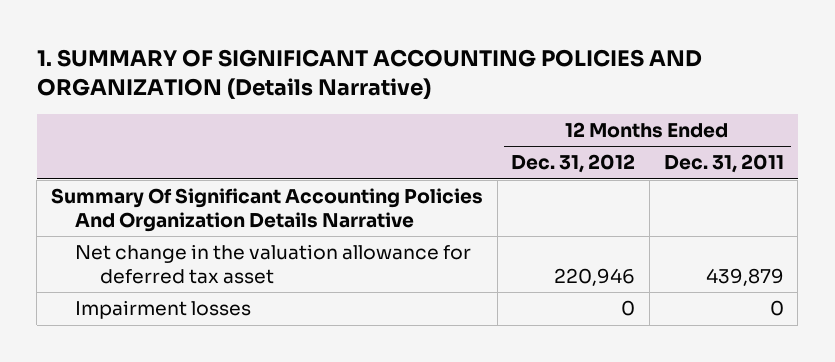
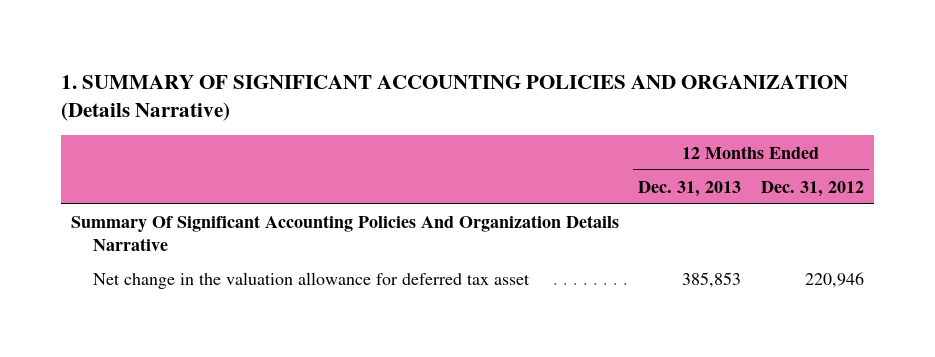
- | 12 Months Ended Dec. 31, 2012 | 12 Months Ended Dec. 31, 2011
+ | 12 Months Ended Dec. 31, 2013 | 12 Months Ended Dec. 31, 2012
- Impairment losses | 0 | 0

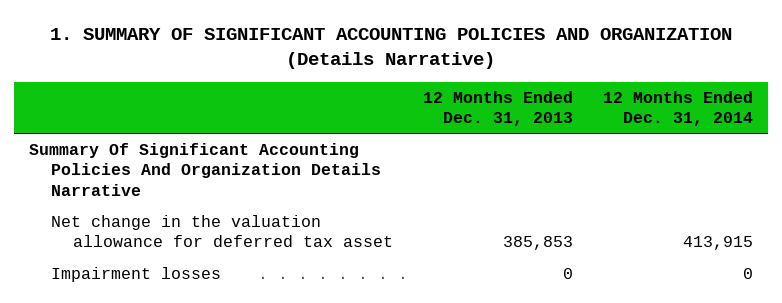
- | 12 Months Ended Dec. 31, 2013 | 12 Months Ended Dec. 31, 2012
+ | 12 Months Ended Dec. 31, 2013 | 12 Months Ended Dec. 31, 2014
+ Impairment losses | 0 | 0

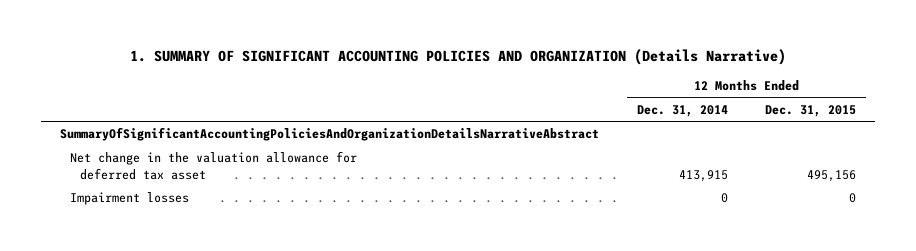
- | 12 Months Ended Dec. 31, 2013 | 12 Months Ended Dec. 31, 2014
+ | 12 Months Ended Dec. 31, 2014 | 12 Months Ended Dec. 31, 2015
- Summary Of Significant Accounting Policies And Organization Details Narrative
+ SummaryOfSignificantAccountingPoliciesAndOrganizationDetailsNarrativeAbstract

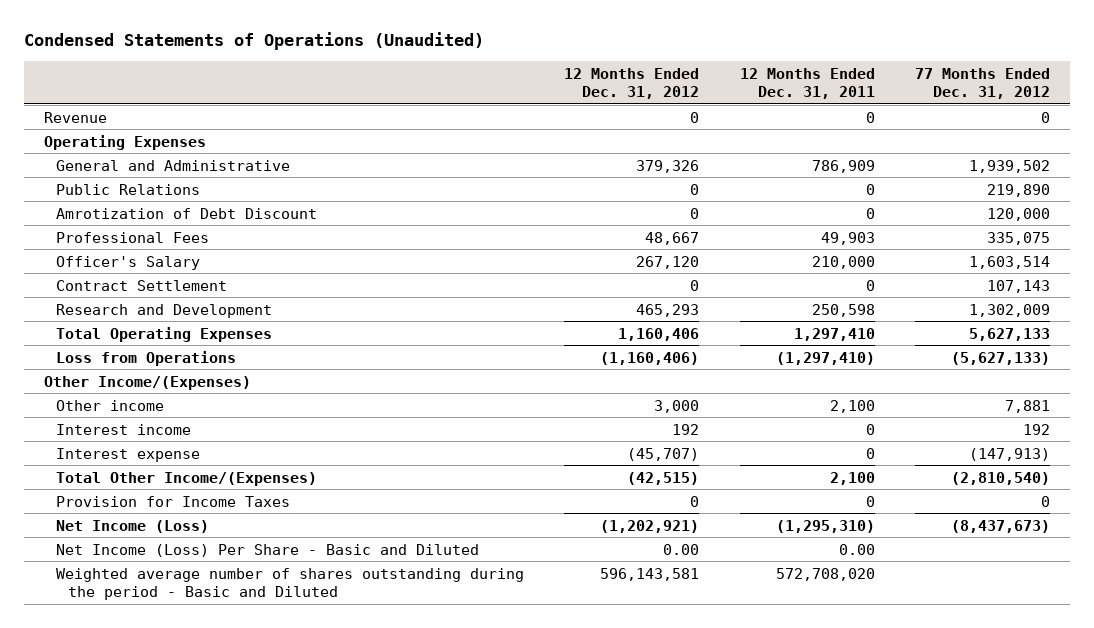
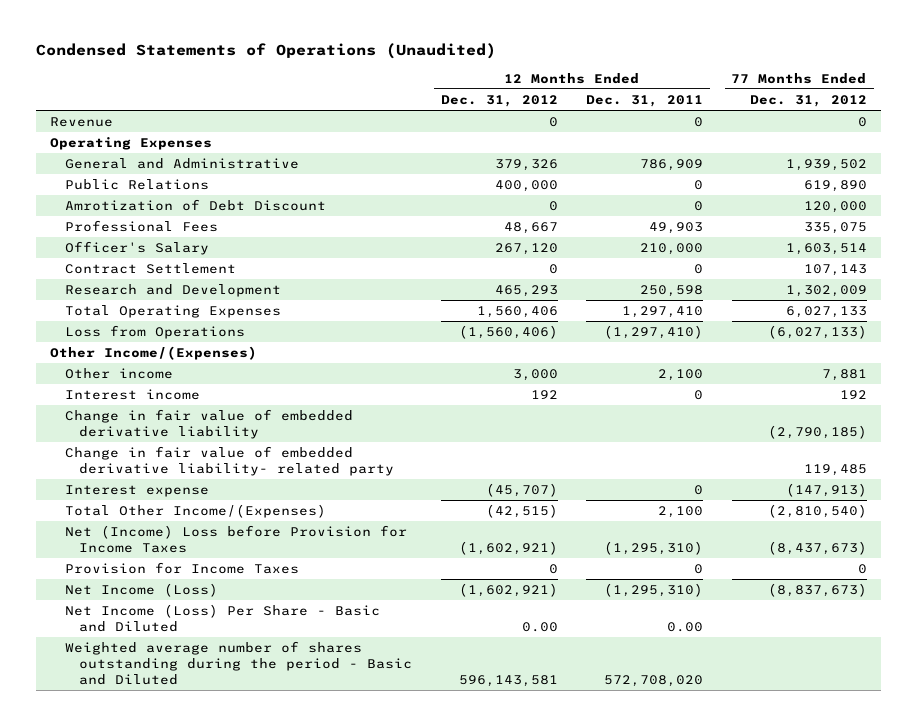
- Public Relations | 0 | 0 | 219,890
+ Public Relations | 400,000 | 0 | 619,890
- Total Operating Expenses | 1,160,406 | 1,297,410 | 5,627,133
- Loss from Operations | (1,160,406) | (1,297,410) | (5,627,133)
+ Total Operating Expenses | 1,560,406 | 1,297,410 | 6,027,133
+ Loss from Operations | (1,560,406) | (1,297,410) | (6,027,133)
+ Change in fair value of embedded derivative liability | | | (2,790,185)
+ Change in fair value of embedded derivative liability- related party | | | 119,485
+ Net (Income) Loss before Provision for Income Taxes | (1,602,921) | (1,295,310) | (8,437,673)
- Net Income (Loss) | (1,202,921) | (1,295,310) | (8,437,673)
+ Net Income (Loss) | (1,602,921) | (1,295,310) | (8,837,673)

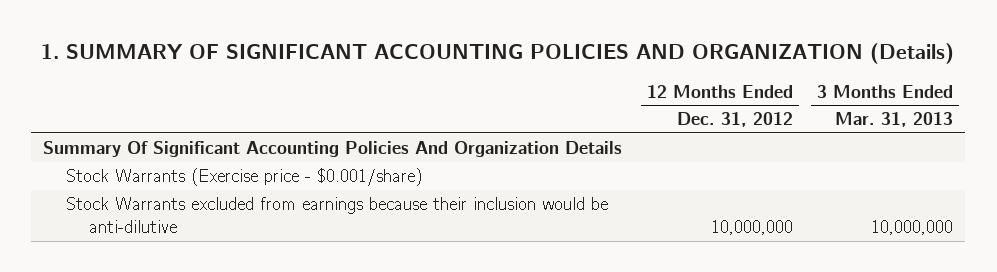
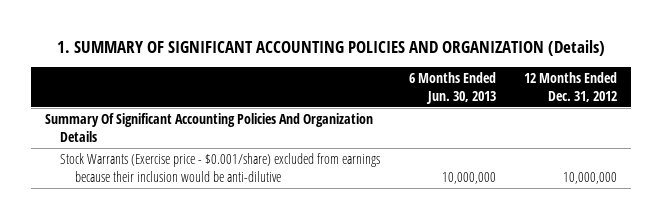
- | 12 Months Ended Dec. 31, 2012 | 3 Months Ended Mar. 31, 2013
+ | 6 Months Ended Jun. 30, 2013 | 12 Months Ended Dec. 31, 2012
- Stock Warrants (Exercise price - $0.001/share)
- Stock Warrants excluded from earnings because their inclusion would be anti-dilutive | 10,000,000 | 10,000,000
+ Stock Warrants (Exercise price - $0.001/share) excluded from earnings because their inclusion would be anti-dilutive | 10,000,000 | 10,000,000

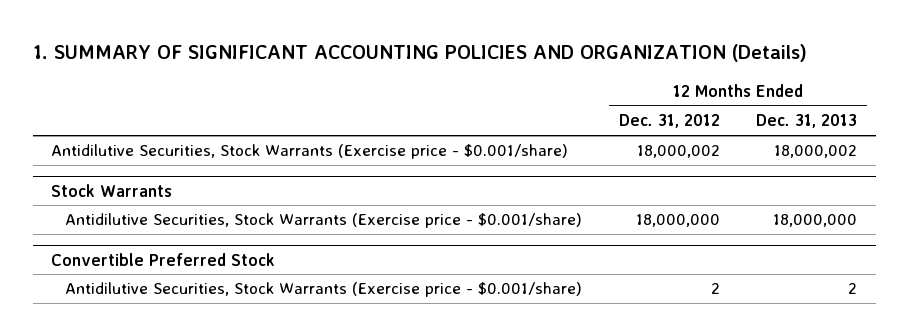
- | 6 Months Ended Jun. 30, 2013 | 12 Months Ended Dec. 31, 2012
+ | 12 Months Ended Dec. 31, 2012 | 12 Months Ended Dec. 31, 2013
- Summary Of Significant Accounting Policies And Organization Details
- Stock Warrants (Exercise price - $0.001/share) excluded from earnings because their inclusion would be anti-dilutive | 10,000,000 | 10,000,000
+ Antidilutive Securities, Stock Warrants (Exercise price - $0.001/share) | 18,000,002 | 18,000,002
+ Stock Warrants
+ Antidilutive Securities, Stock Warrants (Exercise price - $0.001/share) | 18,000,000 | 18,000,000
+ Convertible Preferred Stock
+ Antidilutive Securities, Stock Warrants (Exercise price - $0.001/share) | 2 | 2

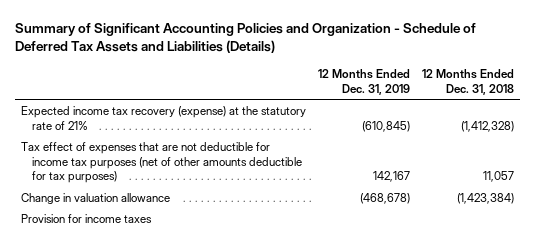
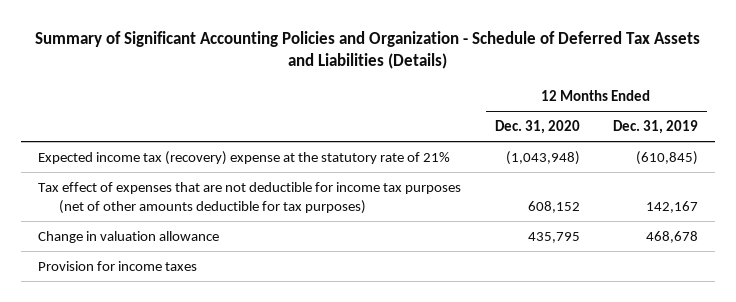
- | 12 Months Ended Dec. 31, 2019 | 12 Months Ended Dec. 31, 2018
+ | 12 Months Ended Dec. 31, 2020 | 12 Months Ended Dec. 31, 2019
- Expected income tax recovery (expense) at the statutory rate of 21% | (610,845) | (1,412,328)
+ Expected income tax (recovery) expense at the statutory rate of 21% | (1,043,948) | (610,845)
- Change in valuation allowance | (468,678) | (1,423,384)
+ Change in valuation allowance | 435,795 | 468,678

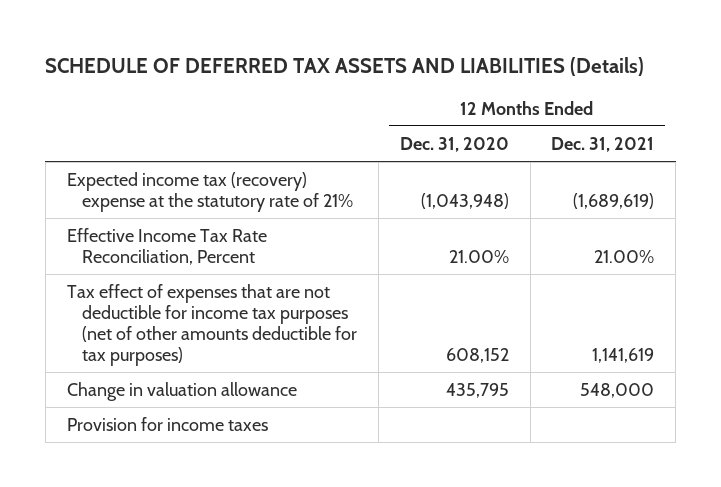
- Summary of Significant Accounting Policies and Organization - Schedule of Deferred Tax Assets and Liabilities (Details)
+ SCHEDULE OF DEFERRED TAX ASSETS AND LIABILITIES (Details)
- | 12 Months Ended Dec. 31, 2020 | 12 Months Ended Dec. 31, 2019
+ | 12 Months Ended Dec. 31, 2020 | 12 Months Ended Dec. 31, 2021
+ Effective Income Tax Rate Reconciliation, Percent | 21.00% | 21.00%

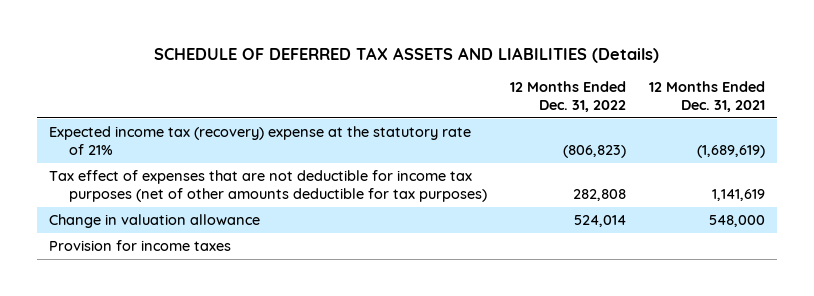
- | 12 Months Ended Dec. 31, 2020 | 12 Months Ended Dec. 31, 2021
+ | 12 Months Ended Dec. 31, 2022 | 12 Months Ended Dec. 31, 2021
- Effective Income Tax Rate Reconciliation, Percent | 21.00% | 21.00%

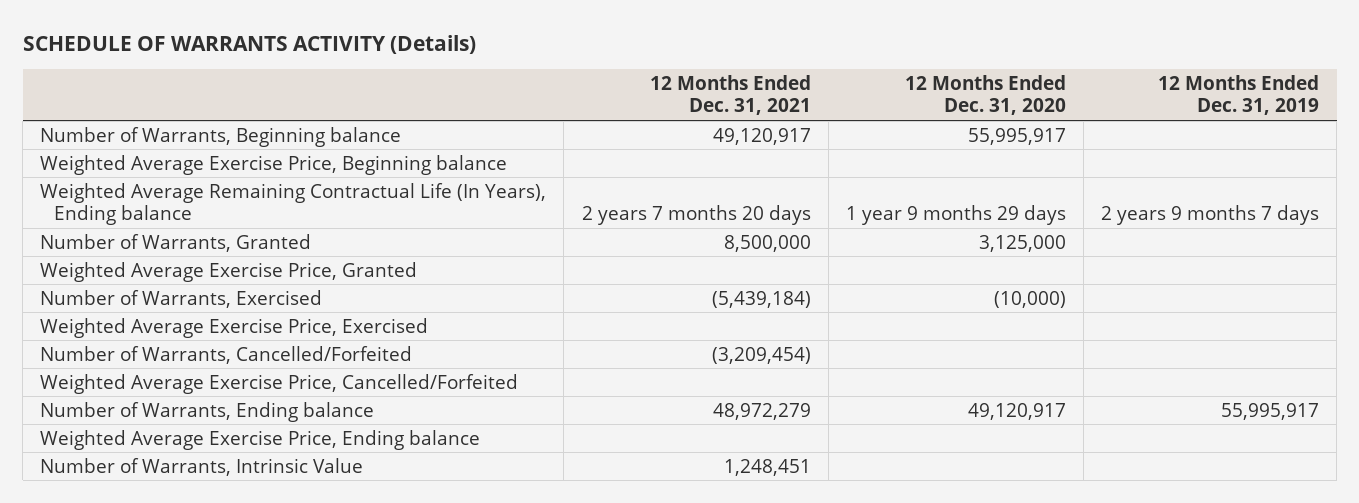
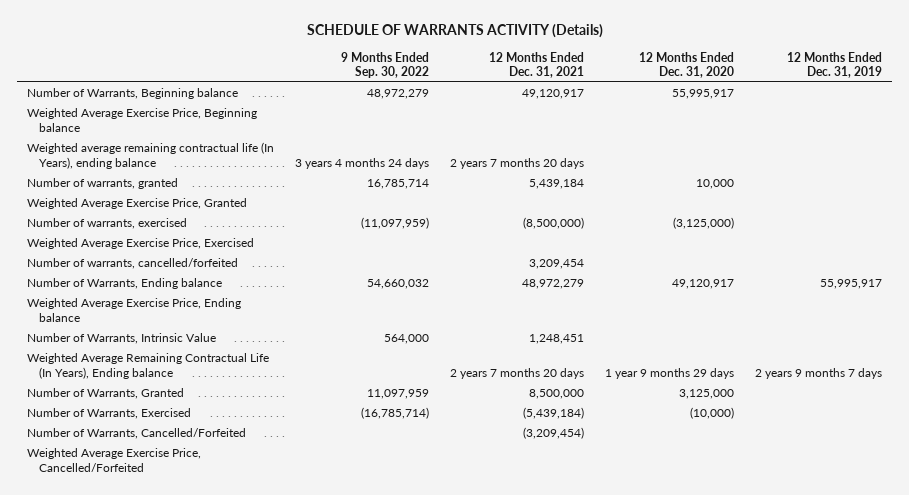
- | 12 Months Ended Dec. 31, 2021 | 12 Months Ended Dec. 31, 2020 | 12 Months Ended Dec. 31, 2019
+ | 9 Months Ended Sep. 30, 2022 | 12 Months Ended Dec. 31, 2021 | 12 Months Ended Dec. 31, 2020 | 12 Months Ended Dec. 31, 2019
+ Weighted average remaining contractual life (In Years), ending balance | 3 years 4 months 24 days | 2 years 7 months 20 days | |
+ Number of warrants, granted | 16,785,714 | 5,439,184 | 10,000 |
+ Number of warrants, exercised | (11,097,959) | (8,500,000) | (3,125,000) |
+ Number of warrants, cancelled/forfeited | | 3,209,454 | |
moved down: Weighted Average Remaining Contractual Life (In Years), Ending balance | | 2 years 7 months 20 days | 1 year 9 months 29 days | 2 years 9 months 7 days
moved down: Number of Warrants, Granted | 11,097,959 | 8,500,000 | 3,125,000 |
moved down: Number of Warrants, Exercised | (16,785,714) | (5,439,184) | (10,000) |
moved down: Number of Warrants, Cancelled/Forfeited | | (3,209,454) | |
moved down: Weighted Average Exercise Price, Cancelled/Forfeited

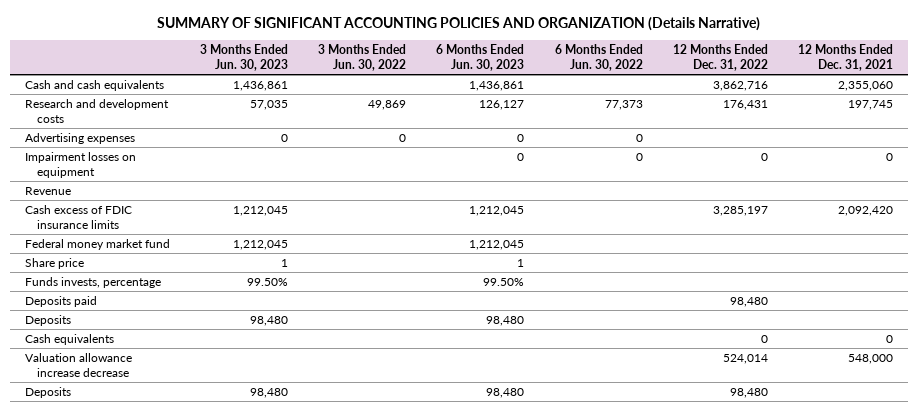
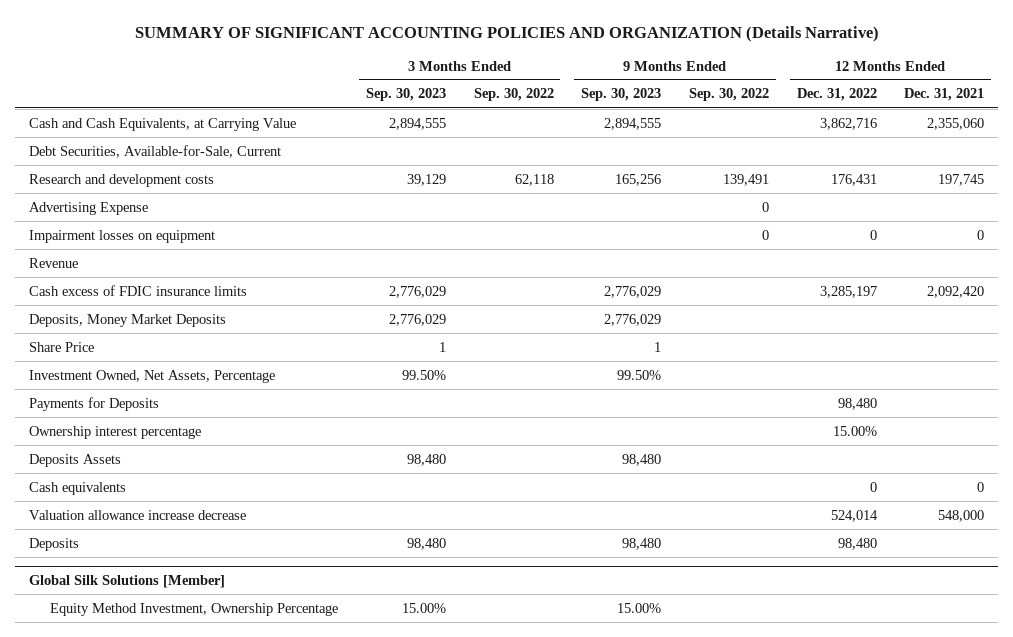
- | 3 Months Ended Jun. 30, 2023 | 3 Months Ended Jun. 30, 2022 | 6 Months Ended Jun. 30, 2023 | 6 Months Ended Jun. 30, 2022 | 12 Months Ended Dec. 31, 2022 | 12 Months Ended Dec. 31, 2021
+ | 3 Months Ended Sep. 30, 2023 | 3 Months Ended Sep. 30, 2022 | 9 Months Ended Sep. 30, 2023 | 9 Months Ended Sep. 30, 2022 | 12 Months Ended Dec. 31, 2022 | 12 Months Ended Dec. 31, 2021
- Cash and cash equivalents | 1,436,861 | | 1,436,861 | | 3,862,716 | 2,355,060
+ Cash and Cash Equivalents, at Carrying Value | 2,894,555 | | 2,894,555 | | 3,862,716 | 2,355,060
+ Debt Securities, Available-for-Sale, Current
- Advertising expenses | 0 | 0 | 0 | 0 | |
+ Advertising Expense | | | | 0 | |
- Federal money market fund | 1,212,045 | | 1,212,045 | | |
- Share price | 1 | | 1 | | |
- Funds invests, percentage | 99.50% | | 99.50% | | |
- Deposits paid | | | | | 98,480 |
- Deposits | 98,480 | | 98,480 | | |
+ Deposits, Money Market Deposits | 2,776,029 | | 2,776,029 | | |
+ Share Price | 1 | | 1 | | |
+ Investment Owned, Net Assets, Percentage | 99.50% | | 99.50% | | |
+ Payments for Deposits | | | | | 98,480 |
+ Ownership interest percentage | | | | | 15.00% |
+ Deposits Assets | 98,480 | | 98,480 | | |
+ Global Silk Solutions [Member]
+ Equity Method Investment, Ownership Percentage | 15.00% | | 15.00% | | |

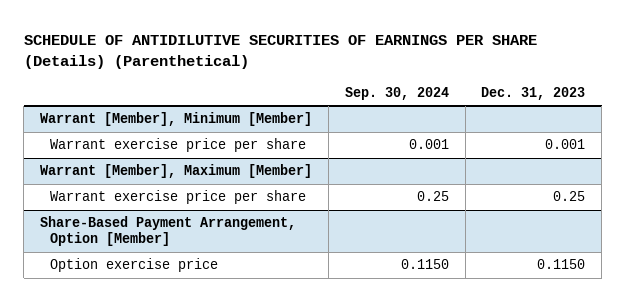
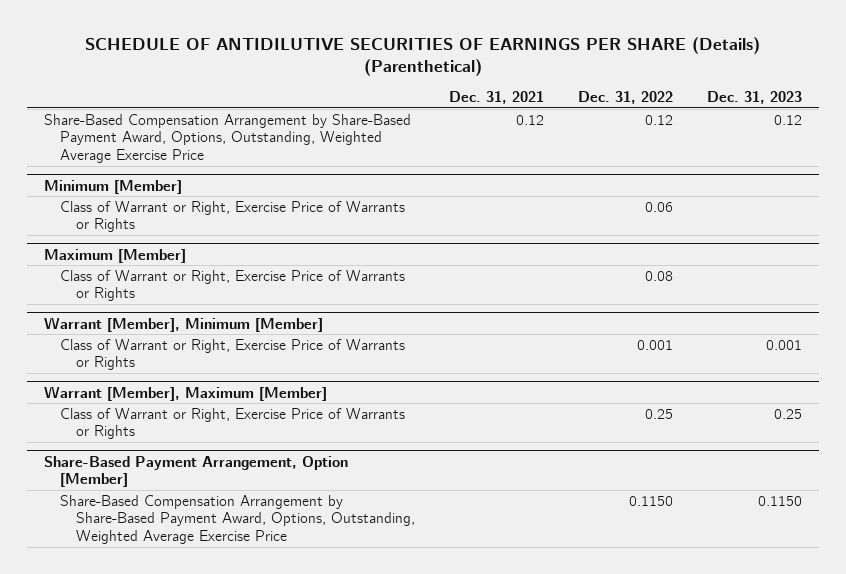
- | Sep. 30, 2024 | Dec. 31, 2023
+ | Dec. 31, 2021 | Dec. 31, 2022 | Dec. 31, 2023
+ Share-Based Compensation Arrangement by Share-Based Payment Award, Options, Outstanding, Weighted Average Exercise Price | 0.12 | 0.12 | 0.12
+ Minimum [Member]
+ Class of Warrant or Right, Exercise Price of Warrants or Rights | | 0.06 |
+ Maximum [Member]
+ Class of Warrant or Right, Exercise Price of Warrants or Rights | | 0.08 |
@ Warrant [Member], Minimum [Member]
- Warrant exercise price per share | 0.001 | 0.001
+ Class of Warrant or Right, Exercise Price of Warrants or Rights | | 0.001 | 0.001
@ Warrant [Member], Maximum [Member]
- Warrant exercise price per share | 0.25 | 0.25
+ Class of Warrant or Right, Exercise Price of Warrants or Rights | | 0.25 | 0.25
@ Share-Based Payment Arrangement, Option [Member]
- Option exercise price | 0.1150 | 0.1150
+ Share-Based Compensation Arrangement by Share-Based Payment Award, Options, Outstanding, Weighted Average Exercise Price | | 0.1150 | 0.1150

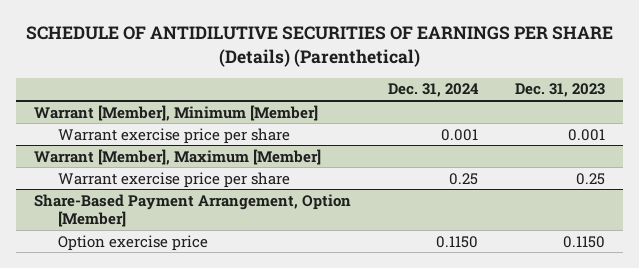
- | Dec. 31, 2021 | Dec. 31, 2022 | Dec. 31, 2023
+ | Dec. 31, 2024 | Dec. 31, 2023
- Share-Based Compensation Arrangement by Share-Based Payment Award, Options, Outstanding, Weighted Average Exercise Price | 0.12 | 0.12 | 0.12
- Minimum [Member]
- Class of Warrant or Right, Exercise Price of Warrants or Rights | | 0.06 |
- Maximum [Member]
- Class of Warrant or Right, Exercise Price of Warrants or Rights | | 0.08 |
@ Warrant [Member], Minimum [Member]
- Class of Warrant or Right, Exercise Price of Warrants or Rights | | 0.001 | 0.001
+ Warrant exercise price per share | 0.001 | 0.001
@ Warrant [Member], Maximum [Member]
- Class of Warrant or Right, Exercise Price of Warrants or Rights | | 0.25 | 0.25
+ Warrant exercise price per share | 0.25 | 0.25
@ Share-Based Payment Arrangement, Option [Member]
- Share-Based Compensation Arrangement by Share-Based Payment Award, Options, Outstanding, Weighted Average Exercise Price | | 0.1150 | 0.1150
+ Option exercise price | 0.1150 | 0.1150

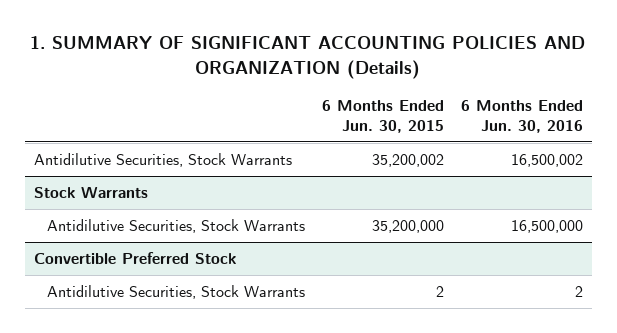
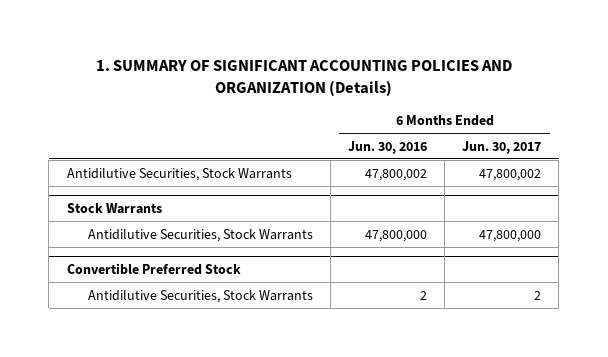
- | 6 Months Ended Jun. 30, 2015 | 6 Months Ended Jun. 30, 2016
+ | 6 Months Ended Jun. 30, 2016 | 6 Months Ended Jun. 30, 2017
- Antidilutive Securities, Stock Warrants | 35,200,002 | 16,500,002
+ Antidilutive Securities, Stock Warrants | 47,800,002 | 47,800,002
@ Stock Warrants
- Antidilutive Securities, Stock Warrants | 35,200,000 | 16,500,000
+ Antidilutive Securities, Stock Warrants | 47,800,000 | 47,800,000

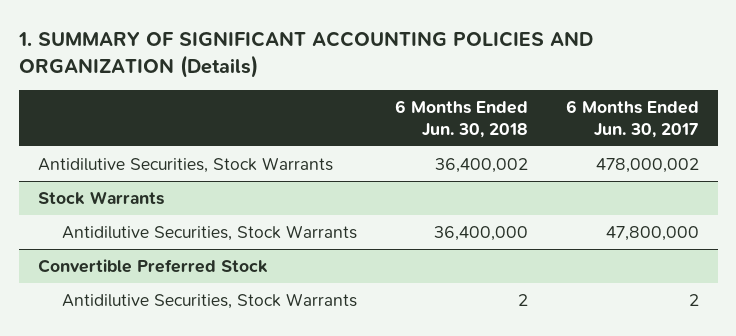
- | 6 Months Ended Jun. 30, 2016 | 6 Months Ended Jun. 30, 2017
+ | 6 Months Ended Jun. 30, 2018 | 6 Months Ended Jun. 30, 2017
- Antidilutive Securities, Stock Warrants | 47,800,002 | 47,800,002
+ Antidilutive Securities, Stock Warrants | 36,400,002 | 478,000,002

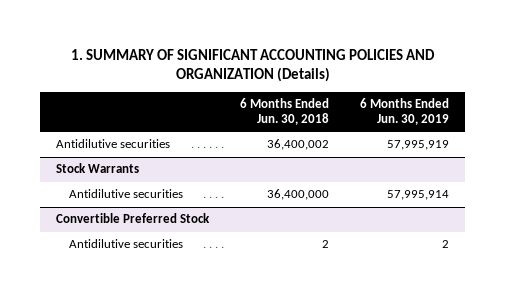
- | 6 Months Ended Jun. 30, 2018 | 6 Months Ended Jun. 30, 2017
+ | 6 Months Ended Jun. 30, 2018 | 6 Months Ended Jun. 30, 2019
- Antidilutive Securities, Stock Warrants | 36,400,002 | 478,000,002
+ Antidilutive securities | 36,400,002 | 57,995,919
@ Stock Warrants
- Antidilutive Securities, Stock Warrants | 36,400,000 | 47,800,000
+ Antidilutive securities | 36,400,000 | 57,995,914
@ Convertible Preferred Stock
- Antidilutive Securities, Stock Warrants | 2 | 2
+ Antidilutive securities | 2 | 2

